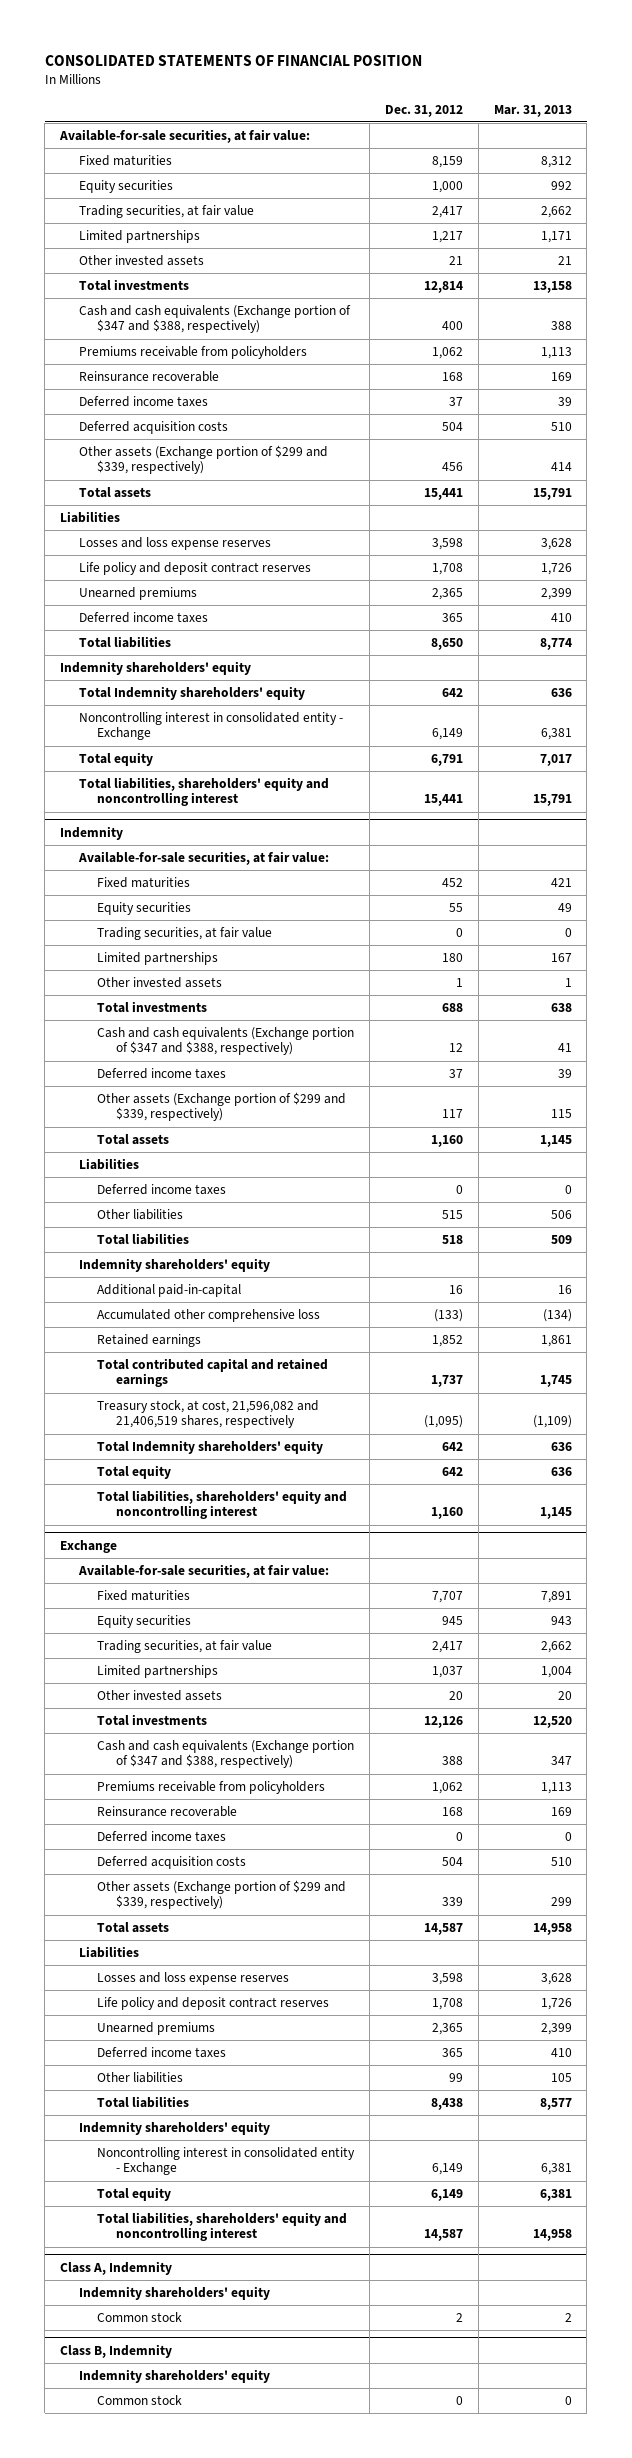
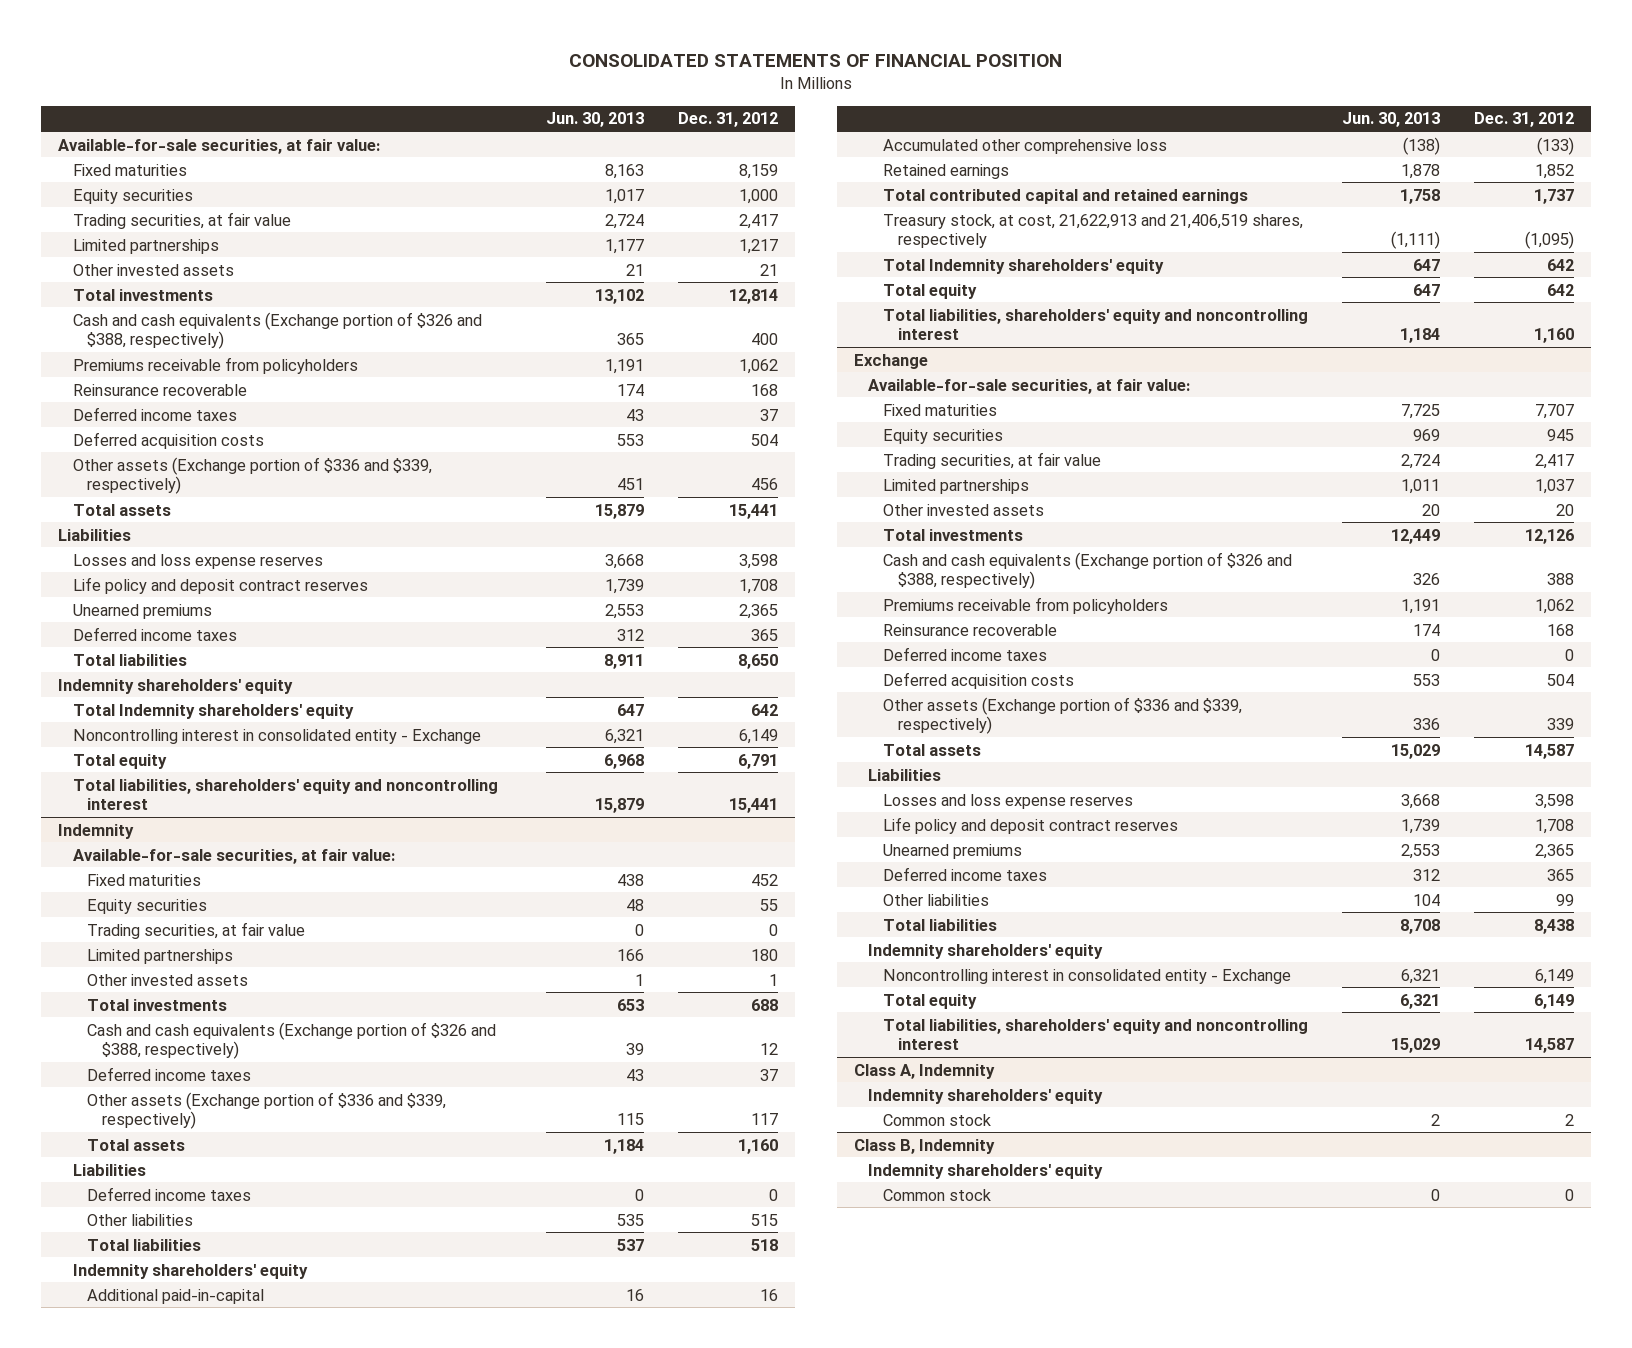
- | Dec. 31, 2012 | Mar. 31, 2013
+ | Jun. 30, 2013 | Dec. 31, 2012
- Cash and cash equivalents (Exchange portion of $347 and $388, respectively) | 400 | 388
+ Cash and cash equivalents (Exchange portion of $326 and $388, respectively) | 365 | 400
- Other assets (Exchange portion of $299 and $339, respectively) | 456 | 414
+ Other assets (Exchange portion of $336 and $339, respectively) | 451 | 456
@ Indemnity
- Cash and cash equivalents (Exchange portion of $347 and $388, respectively) | 12 | 41
+ Cash and cash equivalents (Exchange portion of $326 and $388, respectively) | 39 | 12
- Other assets (Exchange portion of $299 and $339, respectively) | 117 | 115
+ Other assets (Exchange portion of $336 and $339, respectively) | 115 | 117
- Treasury stock, at cost, 21,596,082 and 21,406,519 shares, respectively | (1,095) | (1,109)
+ Treasury stock, at cost, 21,622,913 and 21,406,519 shares, respectively | (1,111) | (1,095)
@ Exchange
- Cash and cash equivalents (Exchange portion of $347 and $388, respectively) | 388 | 347
+ Cash and cash equivalents (Exchange portion of $326 and $388, respectively) | 326 | 388
- Other assets (Exchange portion of $299 and $339, respectively) | 339 | 299
+ Other assets (Exchange portion of $336 and $339, respectively) | 336 | 339

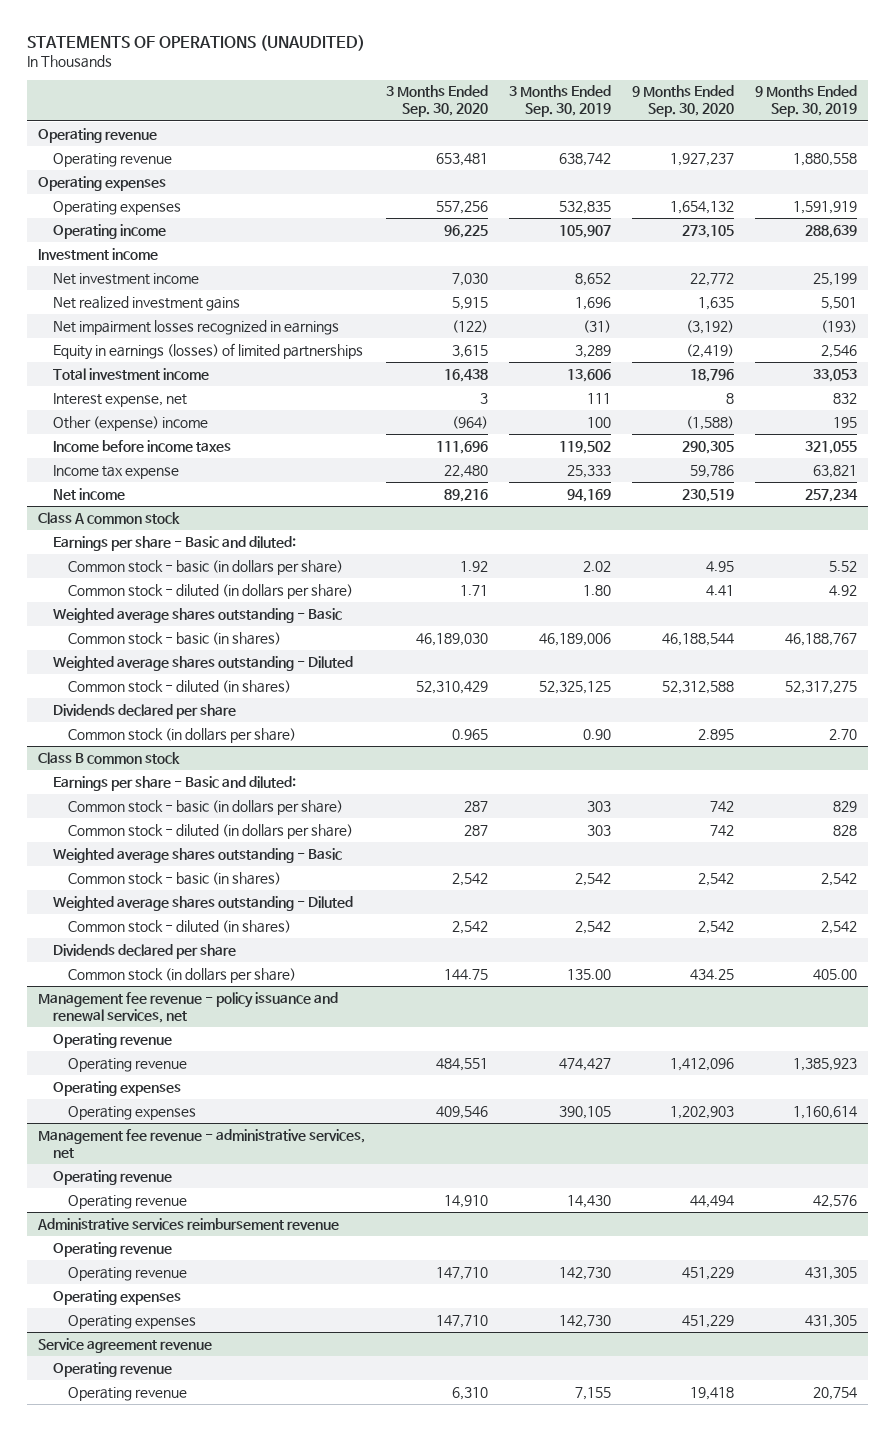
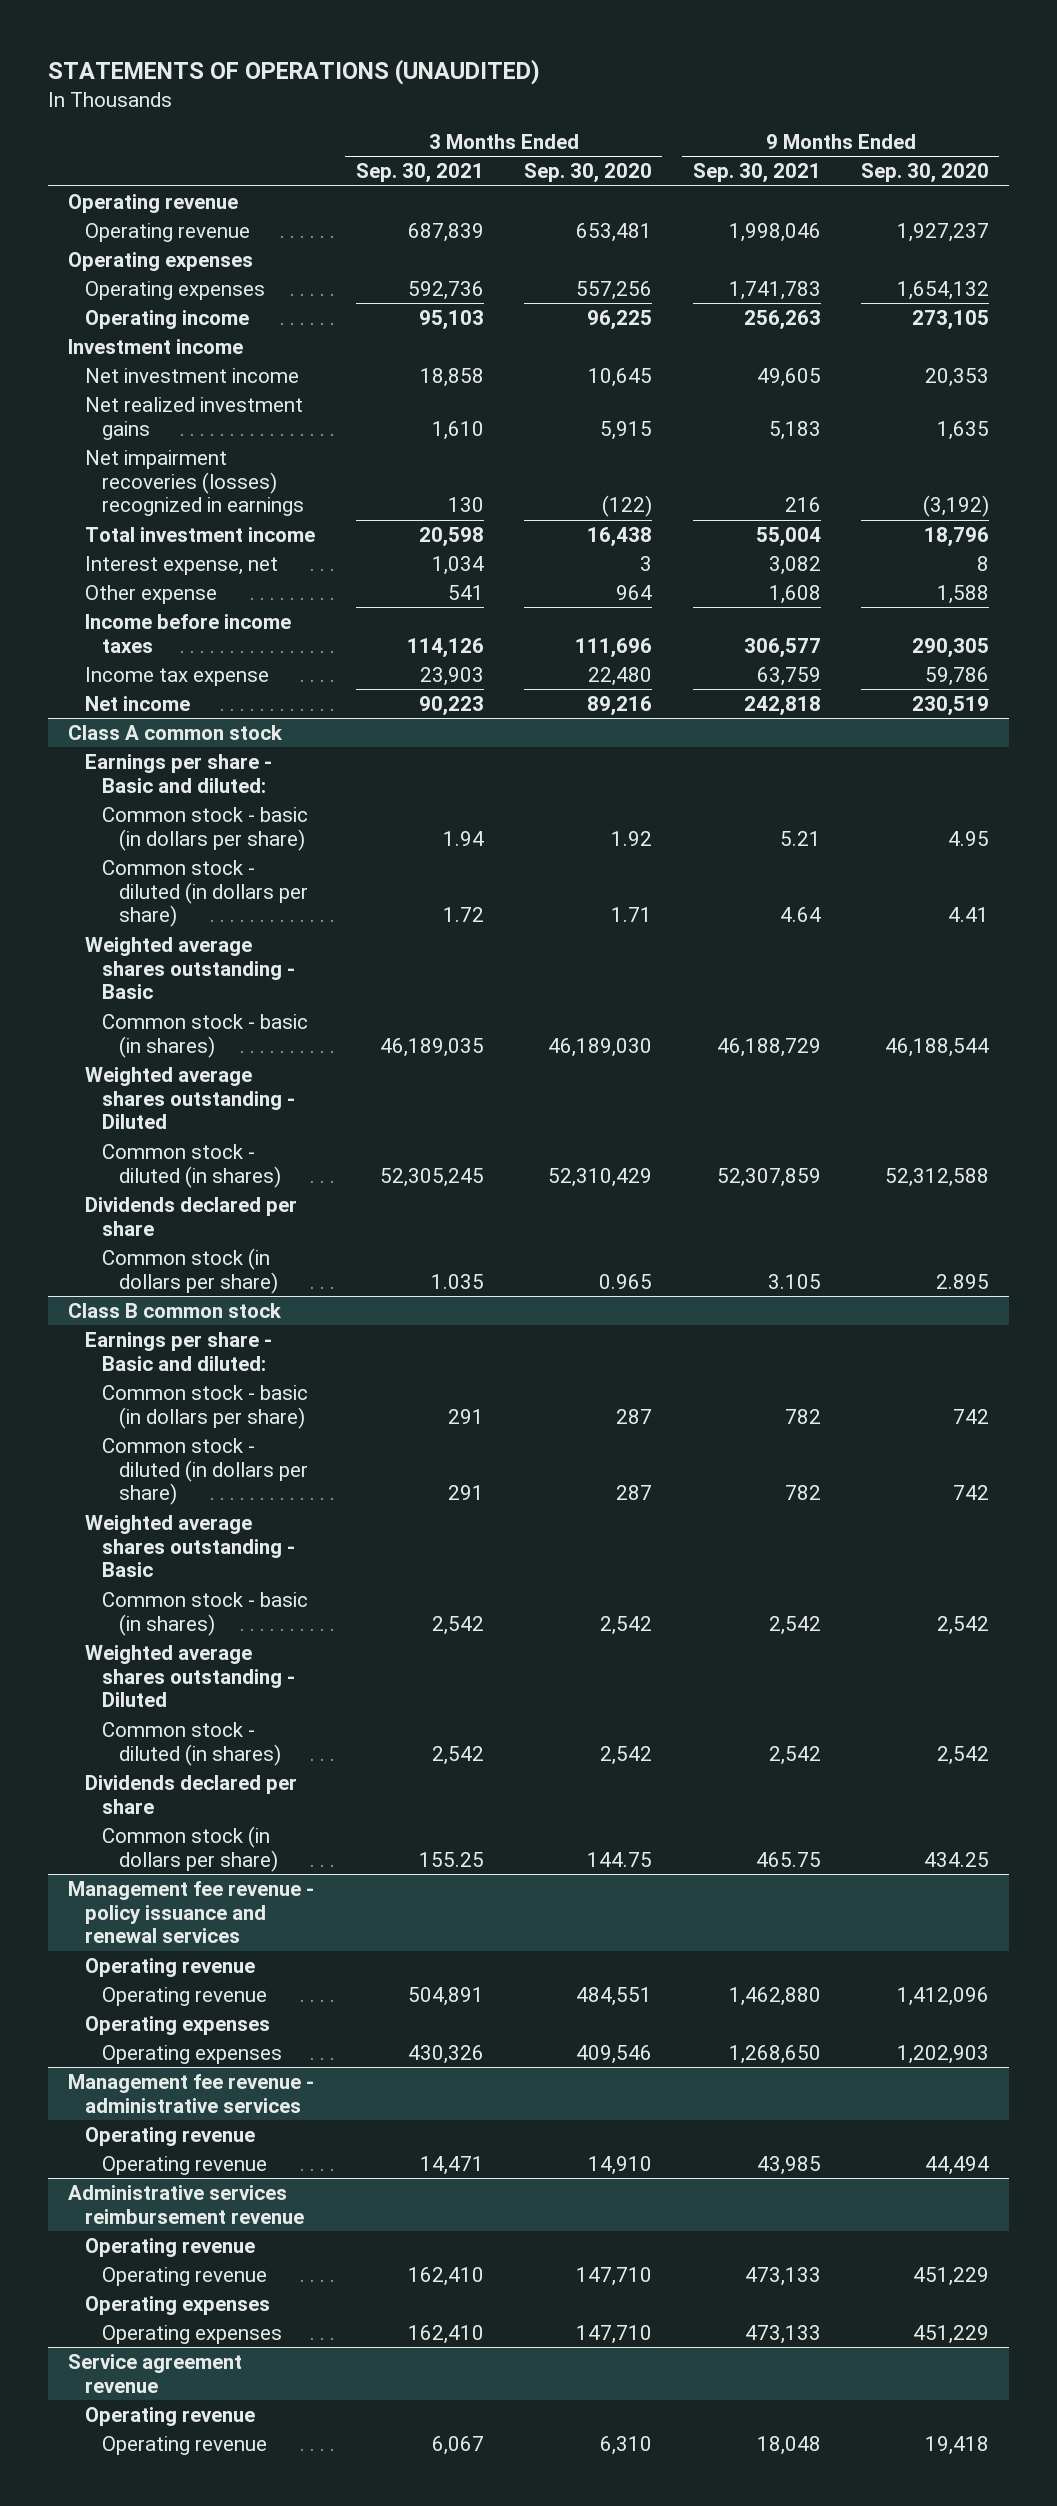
- | 3 Months Ended Sep. 30, 2020 | 3 Months Ended Sep. 30, 2019 | 9 Months Ended Sep. 30, 2020 | 9 Months Ended Sep. 30, 2019
+ | 3 Months Ended Sep. 30, 2021 | 3 Months Ended Sep. 30, 2020 | 9 Months Ended Sep. 30, 2021 | 9 Months Ended Sep. 30, 2020
- Net investment income | 7,030 | 8,652 | 22,772 | 25,199
+ Net investment income | 18,858 | 10,645 | 49,605 | 20,353
- Net impairment losses recognized in earnings | (122) | (31) | (3,192) | (193)
- Equity in earnings (losses) of limited partnerships | 3,615 | 3,289 | (2,419) | 2,546
+ Net impairment recoveries (losses) recognized in earnings | 130 | (122) | 216 | (3,192)
- Other (expense) income | (964) | 100 | (1,588) | 195
+ Other expense | 541 | 964 | 1,608 | 1,588
- Management fee revenue - policy issuance and renewal services, net
+ Management fee revenue - policy issuance and renewal services
- Management fee revenue - administrative services, net
+ Management fee revenue - administrative services

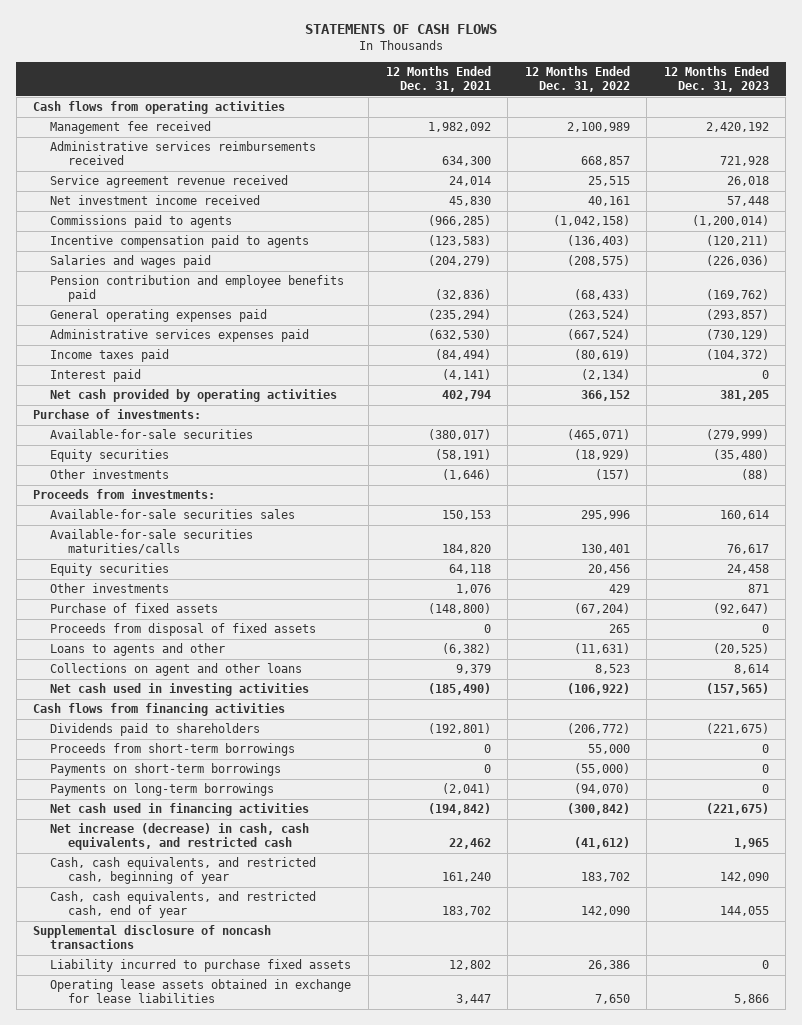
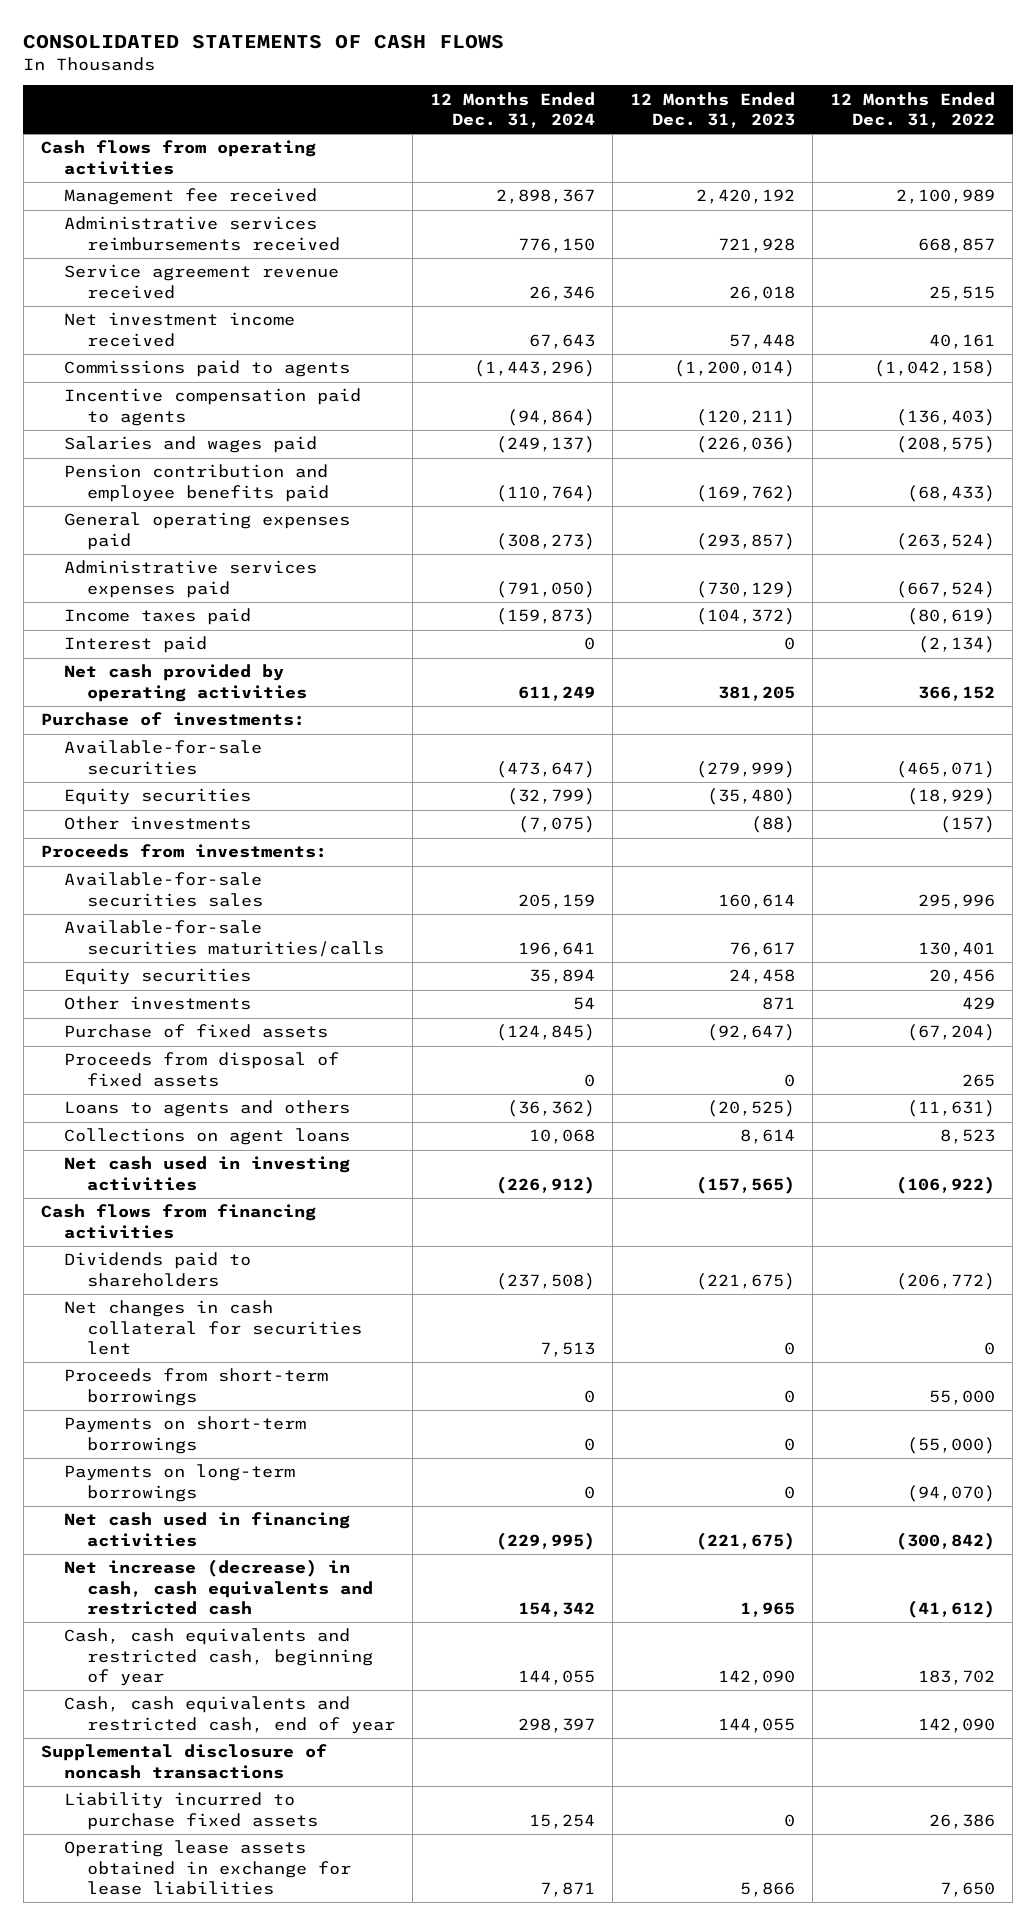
- STATEMENTS OF CASH FLOWS
+ CONSOLIDATED STATEMENTS OF CASH FLOWS
- | 12 Months Ended Dec. 31, 2021 | 12 Months Ended Dec. 31, 2022 | 12 Months Ended Dec. 31, 2023
+ | 12 Months Ended Dec. 31, 2024 | 12 Months Ended Dec. 31, 2023 | 12 Months Ended Dec. 31, 2022
- Loans to agents and other | (6,382) | (11,631) | (20,525)
- Collections on agent and other loans | 9,379 | 8,523 | 8,614
+ Loans to agents and others | (36,362) | (20,525) | (11,631)
+ Collections on agent loans | 10,068 | 8,614 | 8,523
+ Net changes in cash collateral for securities lent | 7,513 | 0 | 0
- Net increase (decrease) in cash, cash equivalents, and restricted cash | 22,462 | (41,612) | 1,965
- Cash, cash equivalents, and restricted cash, beginning of year | 161,240 | 183,702 | 142,090
- Cash, cash equivalents, and restricted cash, end of year | 183,702 | 142,090 | 144,055
+ Net increase (decrease) in cash, cash equivalents and restricted cash | 154,342 | 1,965 | (41,612)
+ Cash, cash equivalents and restricted cash, beginning of year | 144,055 | 142,090 | 183,702
+ Cash, cash equivalents and restricted cash, end of year | 298,397 | 144,055 | 142,090

